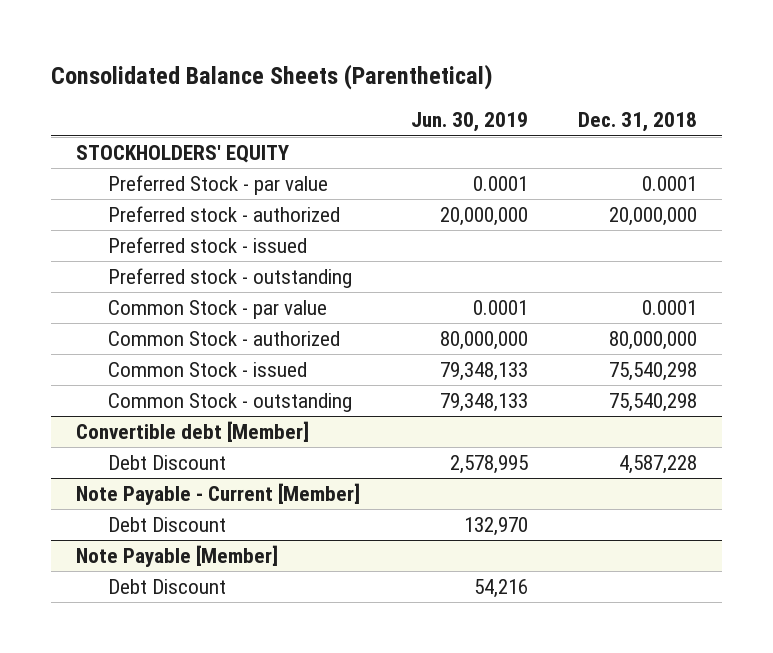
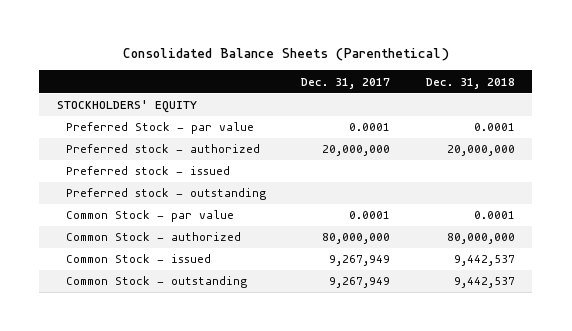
- | Jun. 30, 2019 | Dec. 31, 2018
+ | Dec. 31, 2017 | Dec. 31, 2018
- Common Stock - issued | 79,348,133 | 75,540,298
- Common Stock - outstanding | 79,348,133 | 75,540,298
- Convertible debt [Member]
- Debt Discount | 2,578,995 | 4,587,228
- Note Payable - Current [Member]
- Debt Discount | 132,970 |
- Note Payable [Member]
- Debt Discount | 54,216 |
+ Common Stock - issued | 9,267,949 | 9,442,537
+ Common Stock - outstanding | 9,267,949 | 9,442,537

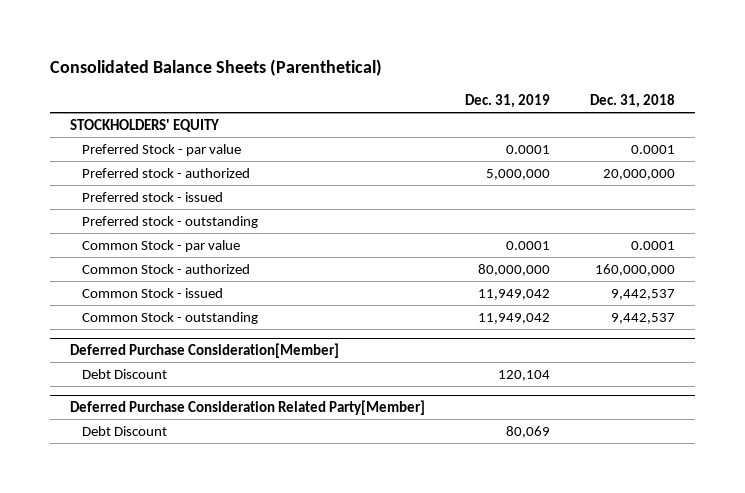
- | Dec. 31, 2017 | Dec. 31, 2018
+ | Dec. 31, 2019 | Dec. 31, 2018
- Common Stock - authorized | 80,000,000 | 80,000,000
+ Common Stock - authorized | 80,000,000 | 160,000,000
+ Deferred Purchase Consideration[Member]
+ Debt Discount | 120,104 |
+ Deferred Purchase Consideration Related Party[Member]
+ Debt Discount | 80,069 |

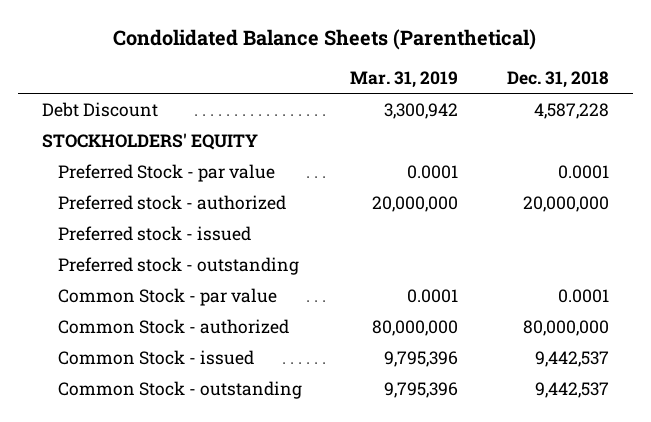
- Consolidated Balance Sheets (Parenthetical)
+ Condolidated Balance Sheets (Parenthetical)
- | Dec. 31, 2019 | Dec. 31, 2018
+ | Mar. 31, 2019 | Dec. 31, 2018
+ Debt Discount | 3,300,942 | 4,587,228
- Common Stock - authorized | 80,000,000 | 160,000,000
+ Common Stock - authorized | 80,000,000 | 80,000,000
- Deferred Purchase Consideration[Member]
- Debt Discount | 120,104 |
- Deferred Purchase Consideration Related Party[Member]
- Debt Discount | 80,069 |

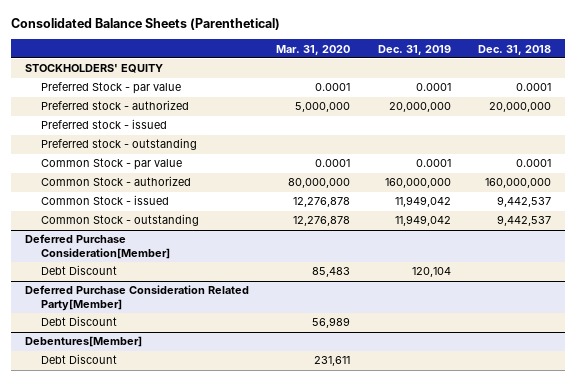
- Condolidated Balance Sheets (Parenthetical)
+ Consolidated Balance Sheets (Parenthetical)
- | Mar. 31, 2019 | Dec. 31, 2018
+ | Mar. 31, 2020 | Dec. 31, 2019 | Dec. 31, 2018
- Debt Discount | 3,300,942 | 4,587,228
- Common Stock - authorized | 80,000,000 | 80,000,000
+ Common Stock - authorized | 80,000,000 | 160,000,000 | 160,000,000
+ Deferred Purchase Consideration[Member]
+ Debt Discount | 85,483 | 120,104 |
+ Deferred Purchase Consideration Related Party[Member]
+ Debt Discount | 56,989 | |
+ Debentures[Member]
+ Debt Discount | 231,611 | |

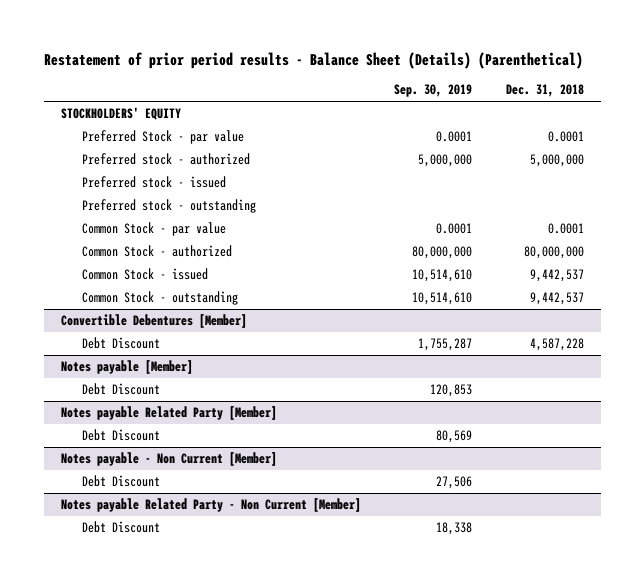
- Consolidated Balance Sheets (Parenthetical)
+ Restatement of prior period results - Balance Sheet (Details) (Parenthetical)
- | Mar. 31, 2020 | Dec. 31, 2019 | Dec. 31, 2018
+ | Sep. 30, 2019 | Dec. 31, 2018
- Preferred stock - authorized | 5,000,000 | 20,000,000 | 20,000,000
+ Preferred stock - authorized | 5,000,000 | 5,000,000
- Common Stock - authorized | 80,000,000 | 160,000,000 | 160,000,000
+ Common Stock - authorized | 80,000,000 | 80,000,000
- Deferred Purchase Consideration[Member]
+ Convertible Debentures [Member]
+ Debt Discount | 1,755,287 | 4,587,228
+ Notes payable [Member]
- Deferred Purchase Consideration Related Party[Member]
+ Notes payable Related Party [Member]
- Debentures[Member]
+ Notes payable - Non Current [Member]
+ Notes payable Related Party - Non Current [Member]
+ Debt Discount | 18,338 |

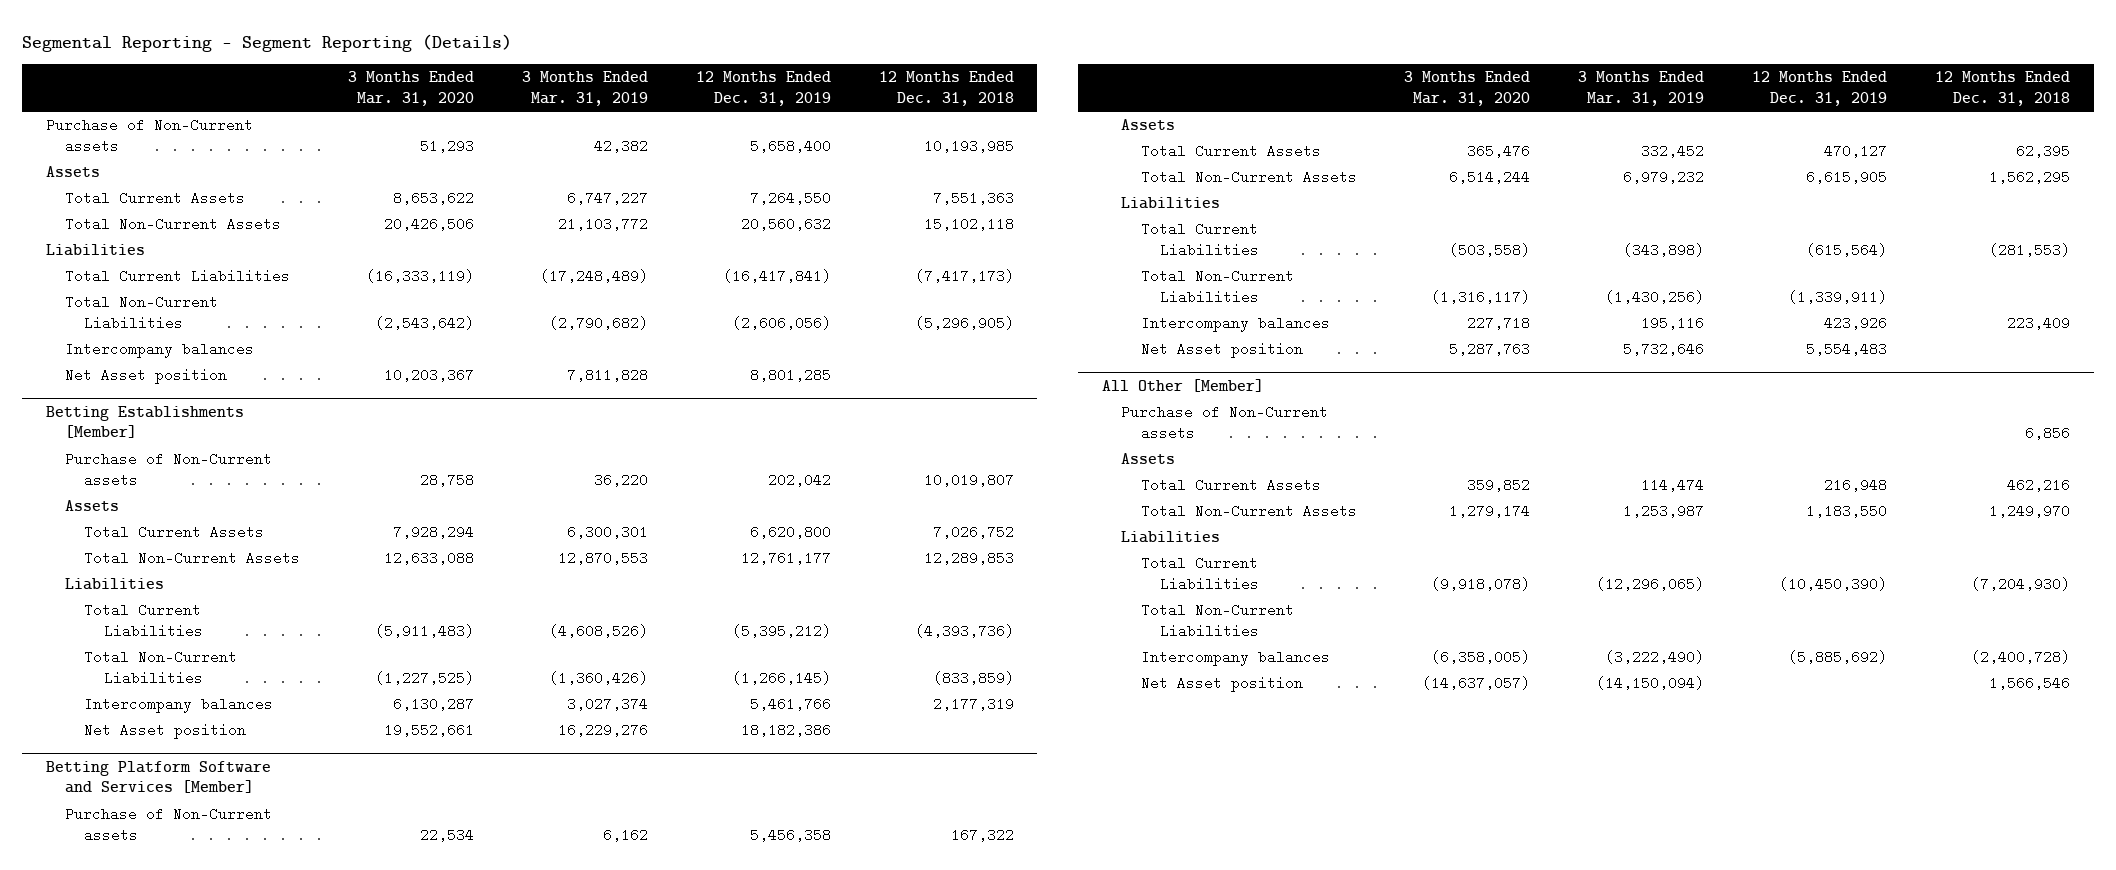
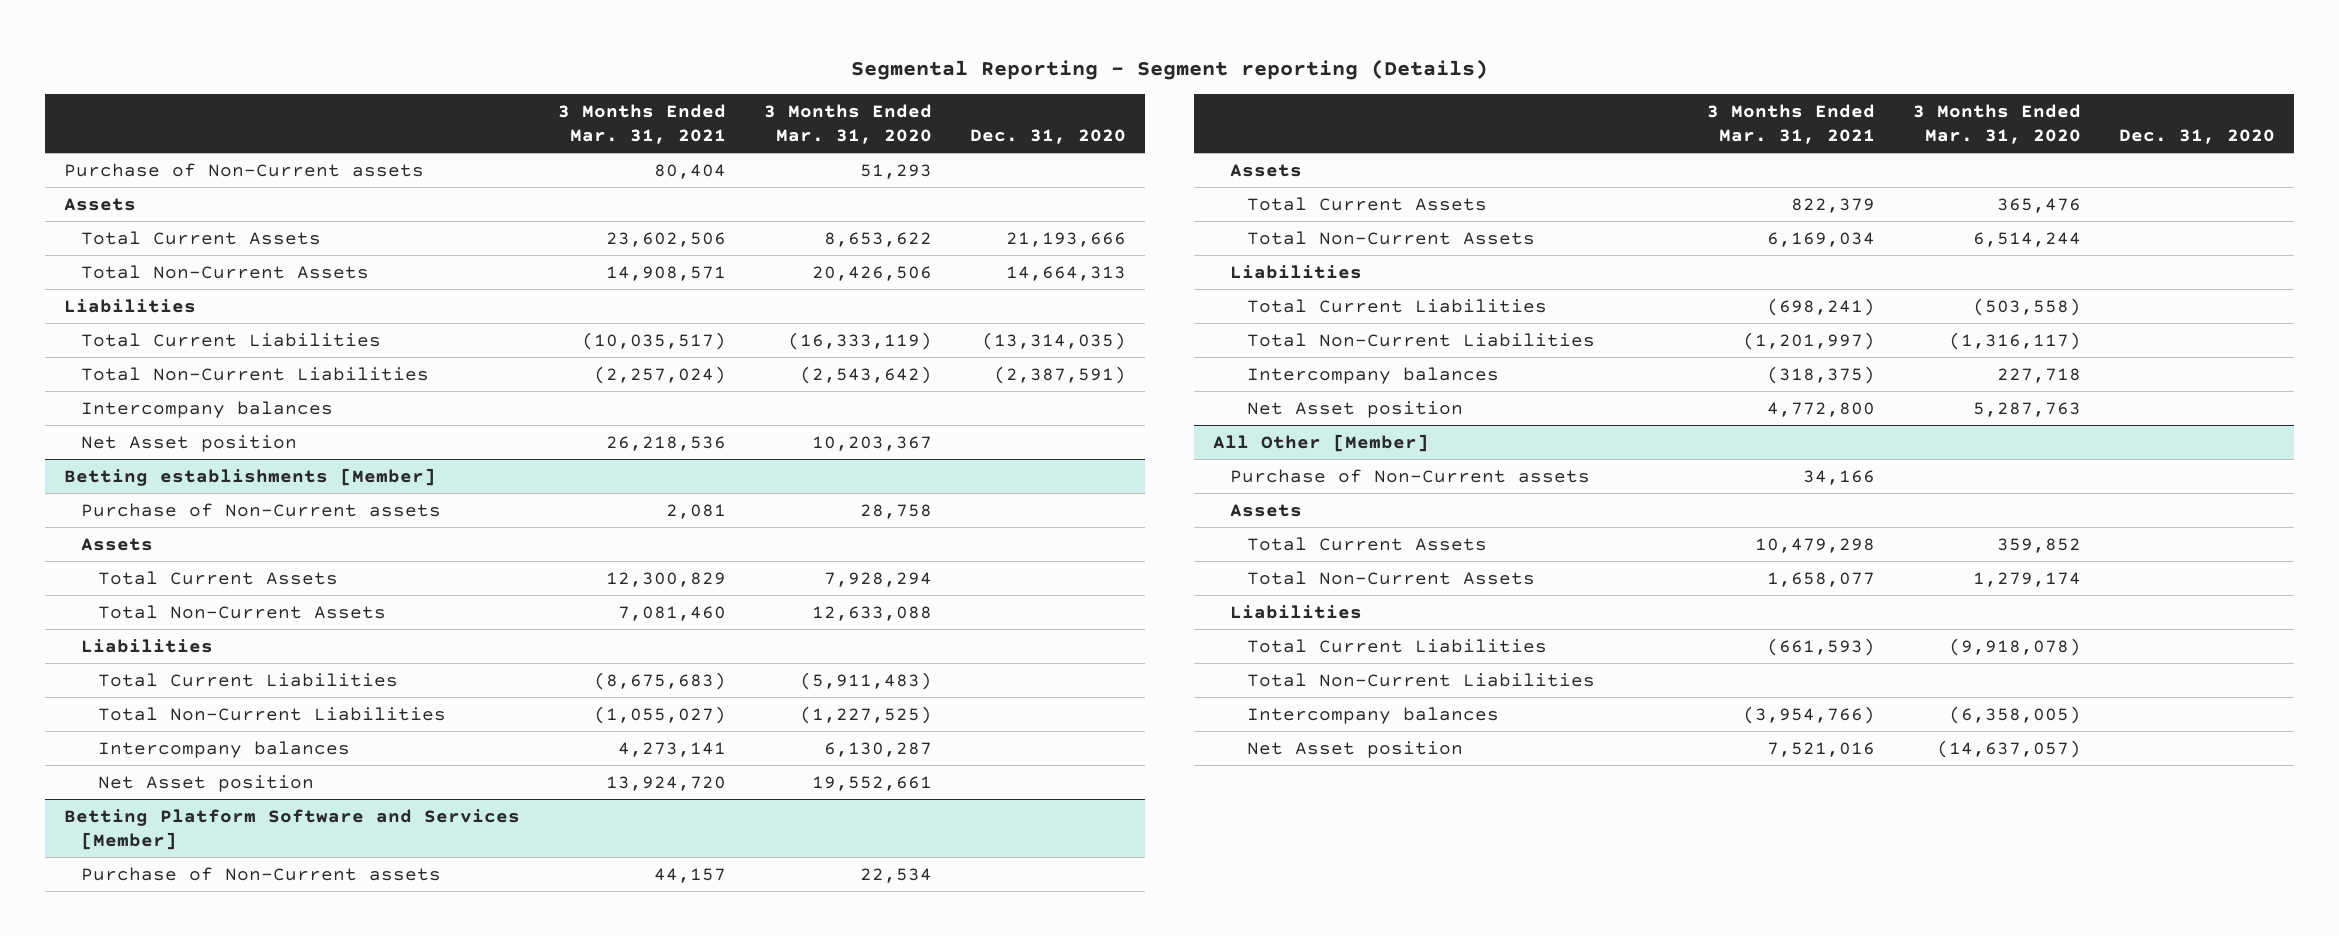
- Segmental Reporting - Segment Reporting (Details)
+ Segmental Reporting - Segment reporting (Details)
- | 3 Months Ended Mar. 31, 2020 | 3 Months Ended Mar. 31, 2019 | 12 Months Ended Dec. 31, 2019 | 12 Months Ended Dec. 31, 2018
+ | 3 Months Ended Mar. 31, 2021 | 3 Months Ended Mar. 31, 2020 | Dec. 31, 2020
- Betting Establishments [Member]
+ Betting establishments [Member]

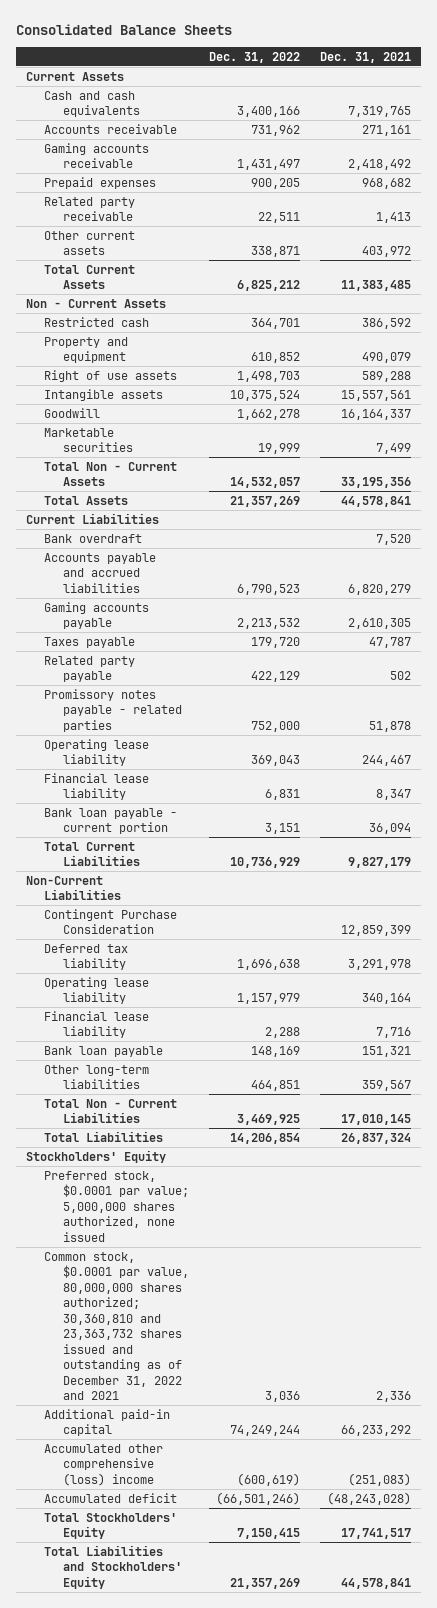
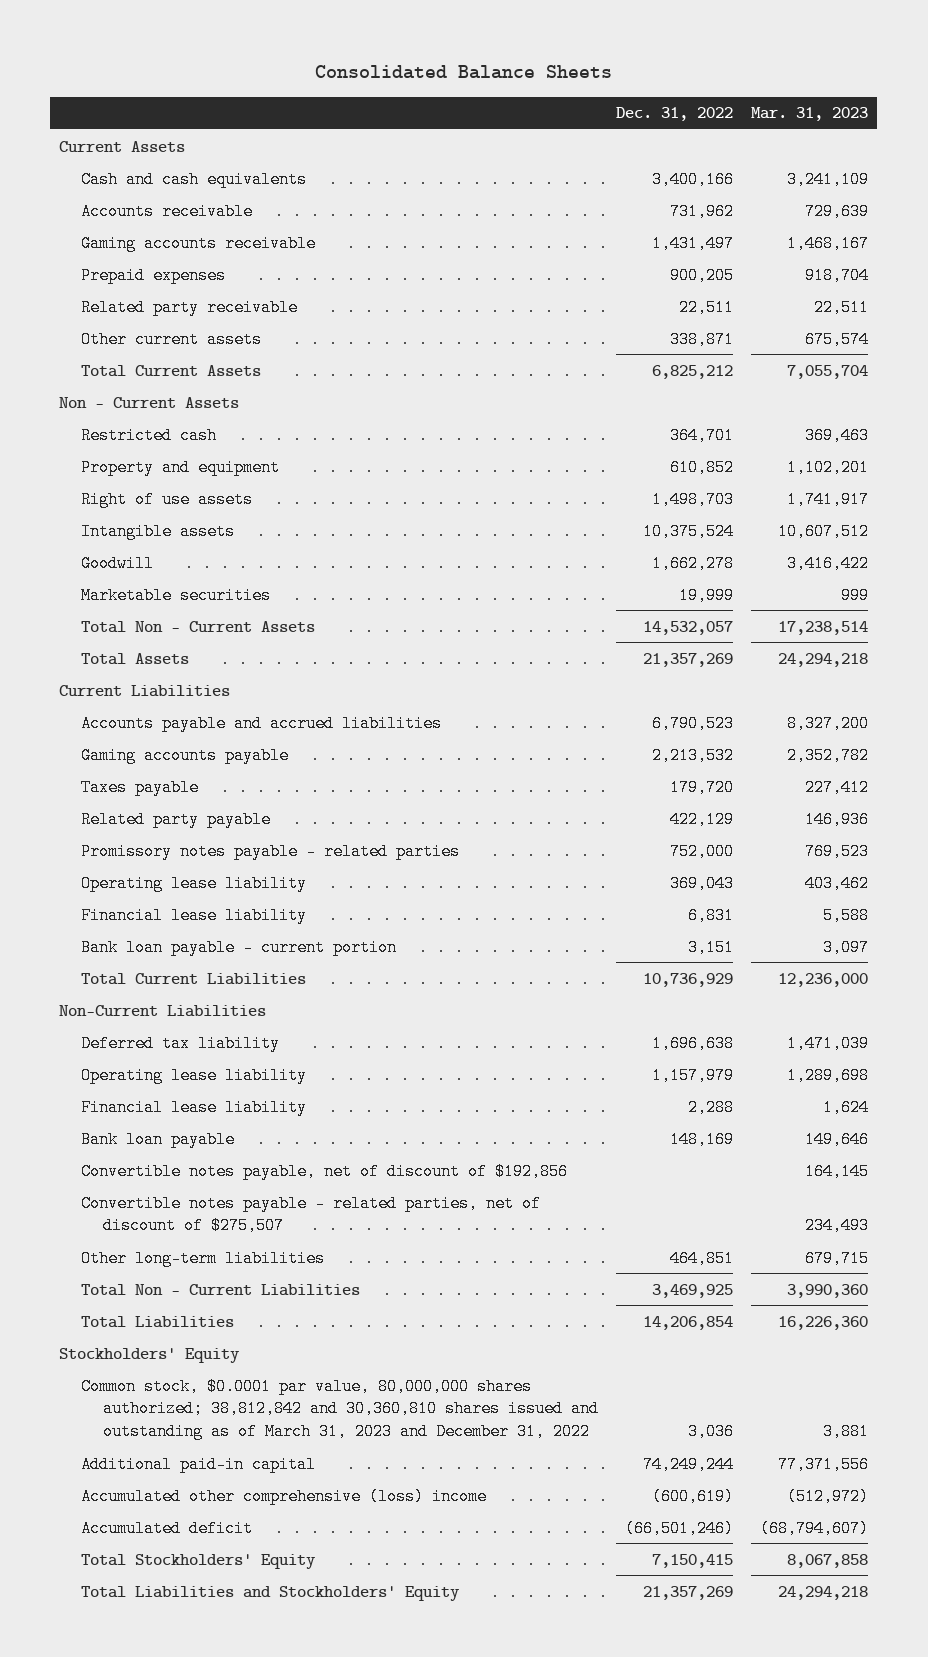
- | Dec. 31, 2022 | Dec. 31, 2021
+ | Dec. 31, 2022 | Mar. 31, 2023
- Bank overdraft | | 7,520
- Contingent Purchase Consideration | | 12,859,399
+ Convertible notes payable, net of discount of $192,856 | | 164,145
+ Convertible notes payable - related parties, net of discount of $275,507 | | 234,493
- Preferred stock, $0.0001 par value; 5,000,000 shares authorized, none issued
- Common stock, $0.0001 par value, 80,000,000 shares authorized; 30,360,810 and 23,363,732 shares issued and outstanding as of December 31, 2022 and 2021 | 3,036 | 2,336
+ Common stock, $0.0001 par value, 80,000,000 shares authorized; 38,812,842 and 30,360,810 shares issued and outstanding as of March 31, 2023 and December 31, 2022 | 3,036 | 3,881

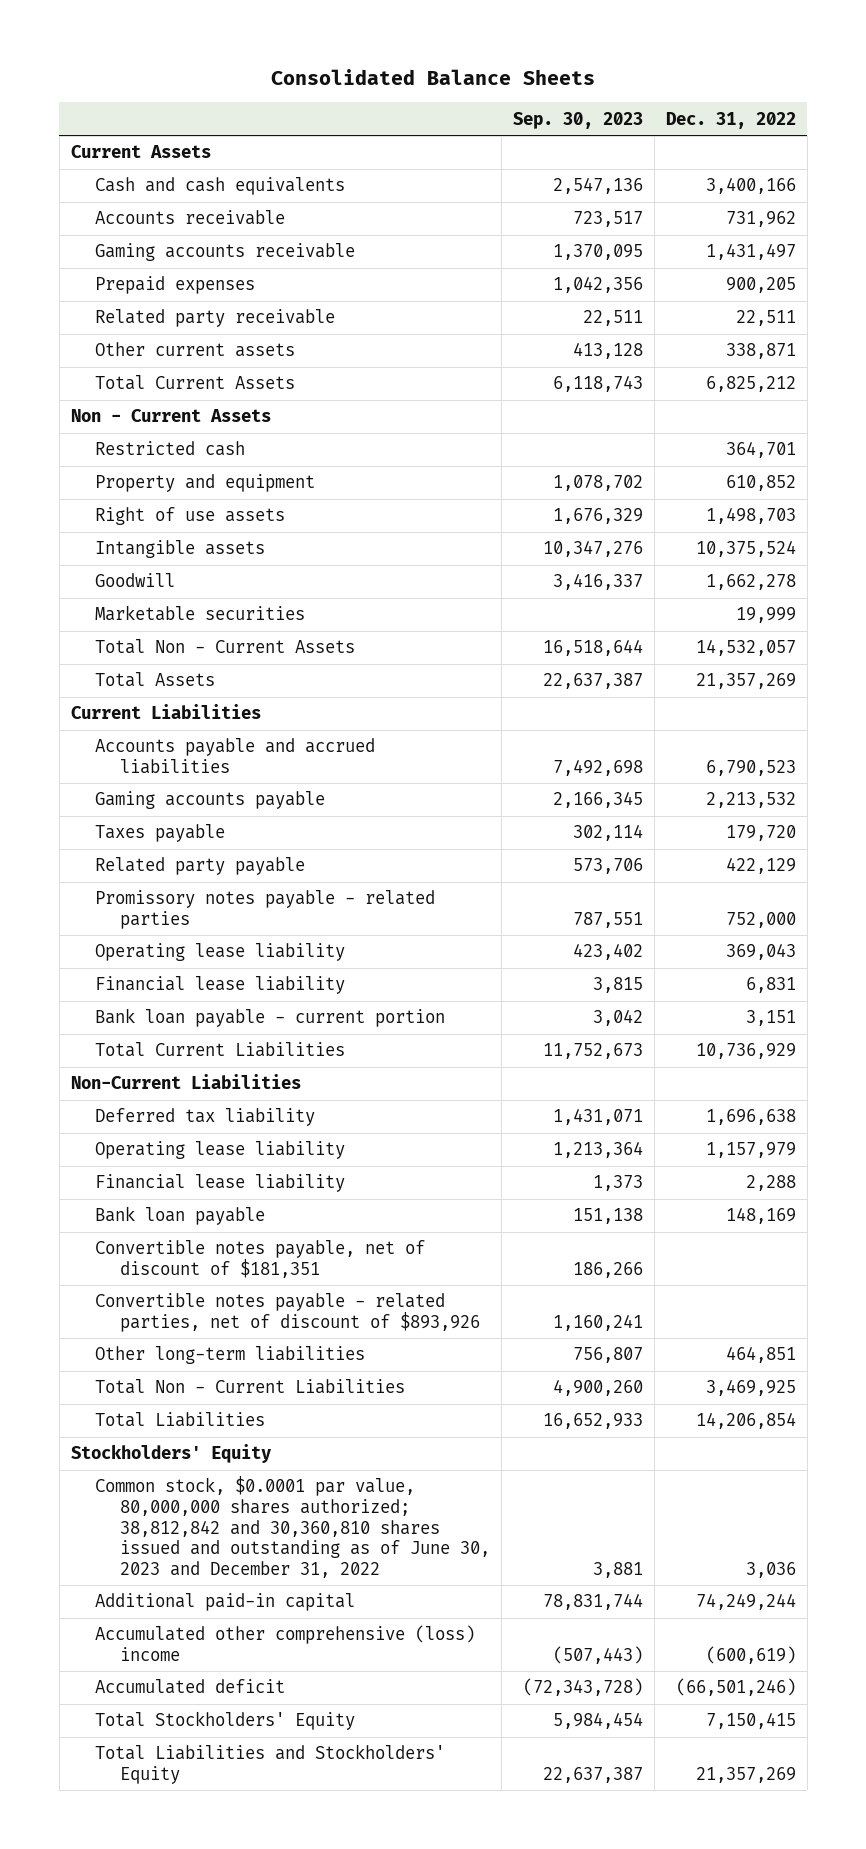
- | Dec. 31, 2022 | Mar. 31, 2023
+ | Sep. 30, 2023 | Dec. 31, 2022
- Convertible notes payable, net of discount of $192,856 | | 164,145
- Convertible notes payable - related parties, net of discount of $275,507 | | 234,493
+ Convertible notes payable, net of discount of $181,351 | 186,266 |
+ Convertible notes payable - related parties, net of discount of $893,926 | 1,160,241 |
- Common stock, $0.0001 par value, 80,000,000 shares authorized; 38,812,842 and 30,360,810 shares issued and outstanding as of March 31, 2023 and December 31, 2022 | 3,036 | 3,881
+ Common stock, $0.0001 par value, 80,000,000 shares authorized; 38,812,842 and 30,360,810 shares issued and outstanding as of June 30, 2023 and December 31, 2022 | 3,881 | 3,036

